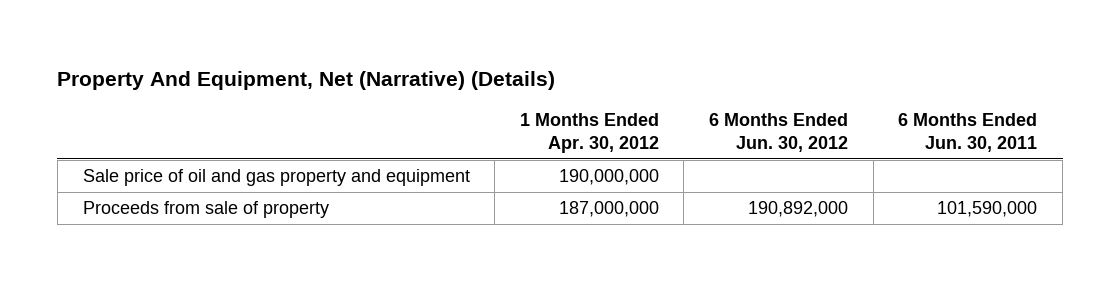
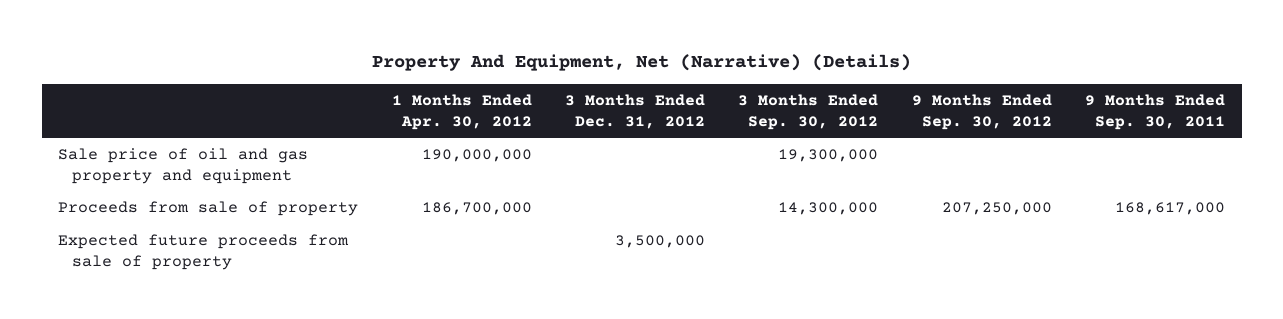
- | 1 Months Ended Apr. 30, 2012 | 6 Months Ended Jun. 30, 2012 | 6 Months Ended Jun. 30, 2011
+ | 1 Months Ended Apr. 30, 2012 | 3 Months Ended Dec. 31, 2012 | 3 Months Ended Sep. 30, 2012 | 9 Months Ended Sep. 30, 2012 | 9 Months Ended Sep. 30, 2011
- Proceeds from sale of property | 187,000,000 | 190,892,000 | 101,590,000
+ Proceeds from sale of property | 186,700,000 | | 14,300,000 | 207,250,000 | 168,617,000
+ Expected future proceeds from sale of property | | 3,500,000 | | |

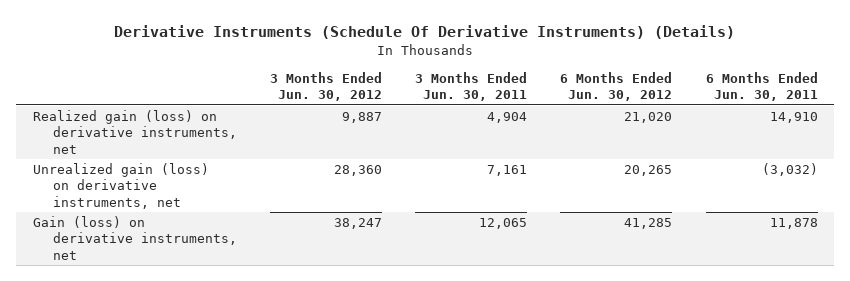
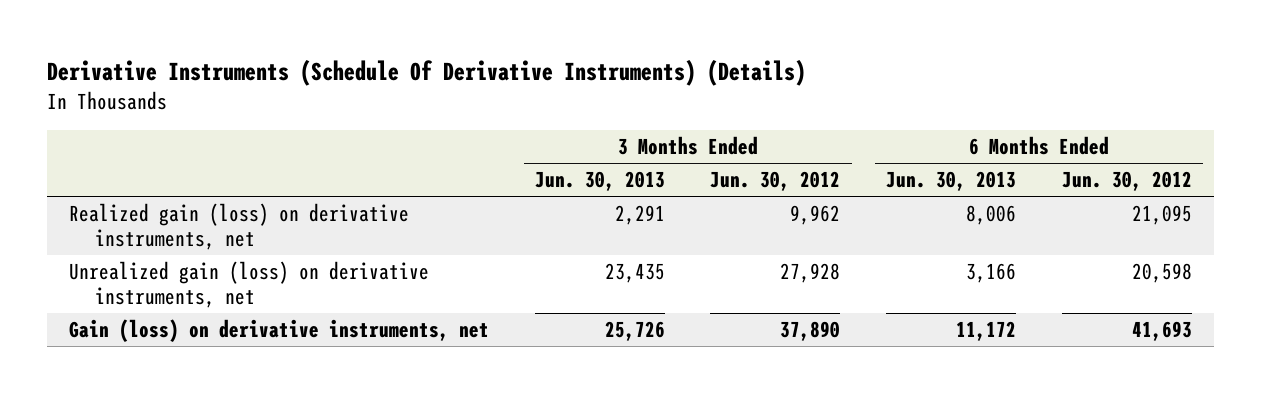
- | 3 Months Ended Jun. 30, 2012 | 3 Months Ended Jun. 30, 2011 | 6 Months Ended Jun. 30, 2012 | 6 Months Ended Jun. 30, 2011
+ | 3 Months Ended Jun. 30, 2013 | 3 Months Ended Jun. 30, 2012 | 6 Months Ended Jun. 30, 2013 | 6 Months Ended Jun. 30, 2012
- Realized gain (loss) on derivative instruments, net | 9,887 | 4,904 | 21,020 | 14,910
- Unrealized gain (loss) on derivative instruments, net | 28,360 | 7,161 | 20,265 | (3,032)
- Gain (loss) on derivative instruments, net | 38,247 | 12,065 | 41,285 | 11,878
+ Realized gain (loss) on derivative instruments, net | 2,291 | 9,962 | 8,006 | 21,095
+ Unrealized gain (loss) on derivative instruments, net | 23,435 | 27,928 | 3,166 | 20,598
+ Gain (loss) on derivative instruments, net | 25,726 | 37,890 | 11,172 | 41,693

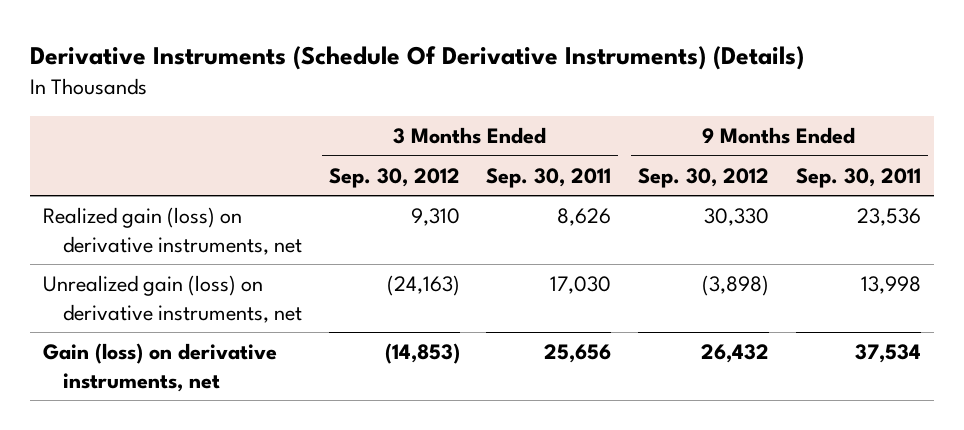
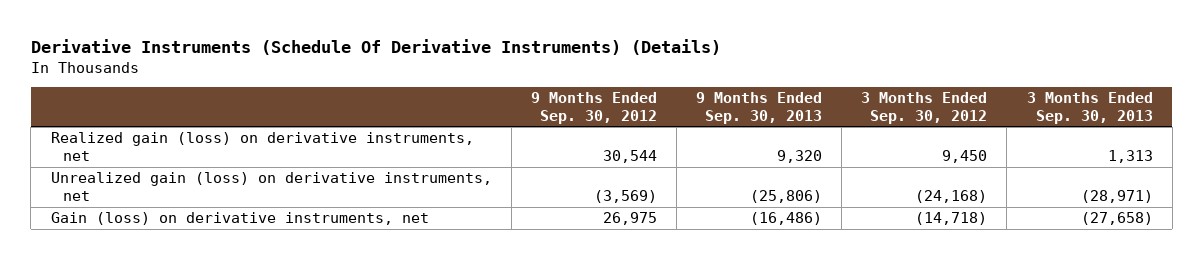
- | 3 Months Ended Sep. 30, 2012 | 3 Months Ended Sep. 30, 2011 | 9 Months Ended Sep. 30, 2012 | 9 Months Ended Sep. 30, 2011
+ | 9 Months Ended Sep. 30, 2012 | 9 Months Ended Sep. 30, 2013 | 3 Months Ended Sep. 30, 2012 | 3 Months Ended Sep. 30, 2013
- Realized gain (loss) on derivative instruments, net | 9,310 | 8,626 | 30,330 | 23,536
- Unrealized gain (loss) on derivative instruments, net | (24,163) | 17,030 | (3,898) | 13,998
- Gain (loss) on derivative instruments, net | (14,853) | 25,656 | 26,432 | 37,534
+ Realized gain (loss) on derivative instruments, net | 30,544 | 9,320 | 9,450 | 1,313
+ Unrealized gain (loss) on derivative instruments, net | (3,569) | (25,806) | (24,168) | (28,971)
+ Gain (loss) on derivative instruments, net | 26,975 | (16,486) | (14,718) | (27,658)

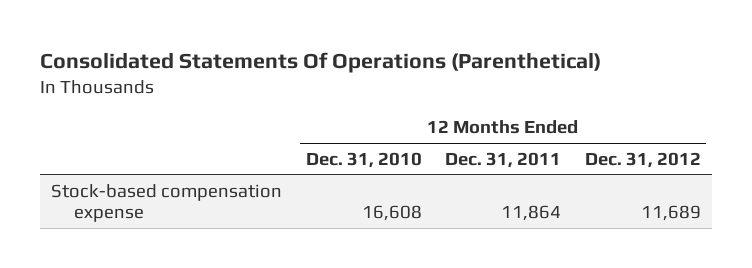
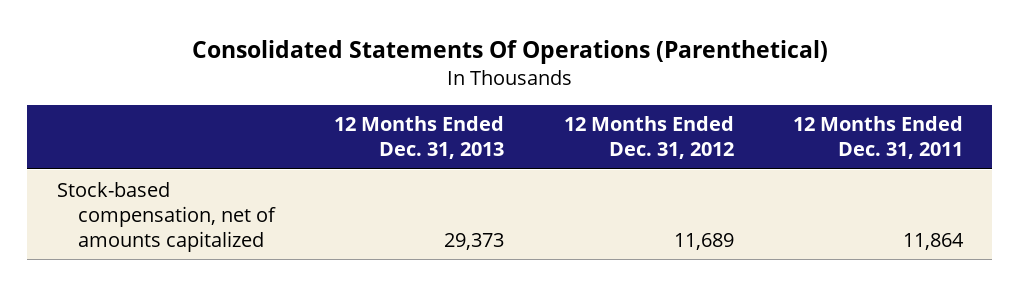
- | 12 Months Ended Dec. 31, 2010 | 12 Months Ended Dec. 31, 2011 | 12 Months Ended Dec. 31, 2012
+ | 12 Months Ended Dec. 31, 2013 | 12 Months Ended Dec. 31, 2012 | 12 Months Ended Dec. 31, 2011
- Stock-based compensation expense | 16,608 | 11,864 | 11,689
+ Stock-based compensation, net of amounts capitalized | 29,373 | 11,689 | 11,864

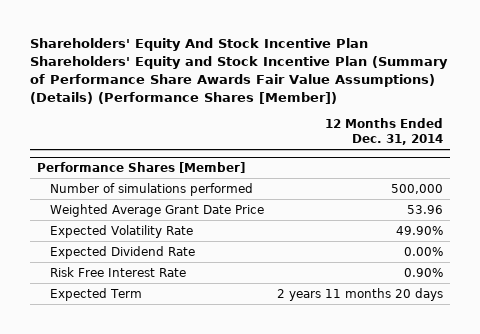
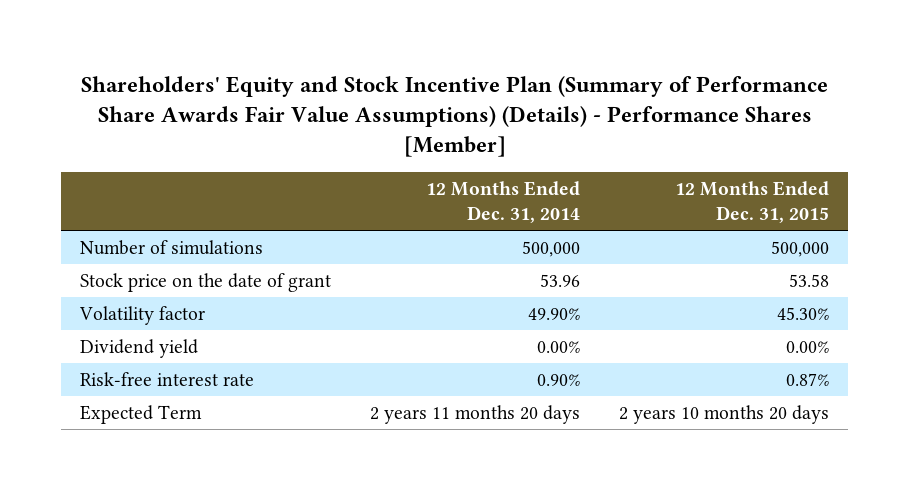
- Shareholders' Equity And Stock Incentive Plan Shareholders' Equity and Stock Incentive Plan (Summary of Performance Share Awards Fair Value Assumptions) (Details) (Performance Shares [Member])
+ Shareholders' Equity and Stock Incentive Plan (Summary of Performance Share Awards Fair Value Assumptions) (Details) - Performance Shares [Member]
- | 12 Months Ended Dec. 31, 2014
+ | 12 Months Ended Dec. 31, 2014 | 12 Months Ended Dec. 31, 2015
- Performance Shares [Member]
- Number of simulations performed | 500,000
- Weighted Average Grant Date Price | 53.96
- Expected Volatility Rate | 49.90%
- Expected Dividend Rate | 0.00%
- Risk Free Interest Rate | 0.90%
+ Number of simulations | 500,000 | 500,000
+ Stock price on the date of grant | 53.96 | 53.58
+ Volatility factor | 49.90% | 45.30%
+ Dividend yield | 0.00% | 0.00%
+ Risk-free interest rate | 0.90% | 0.87%

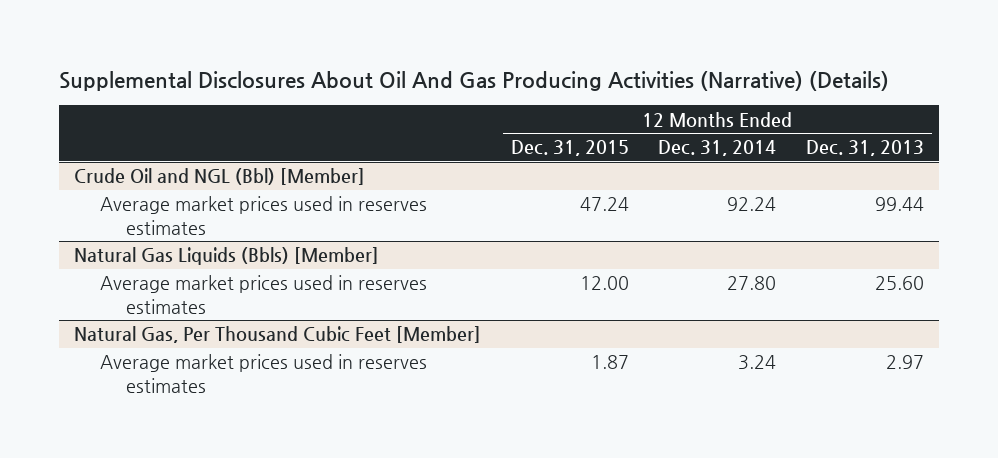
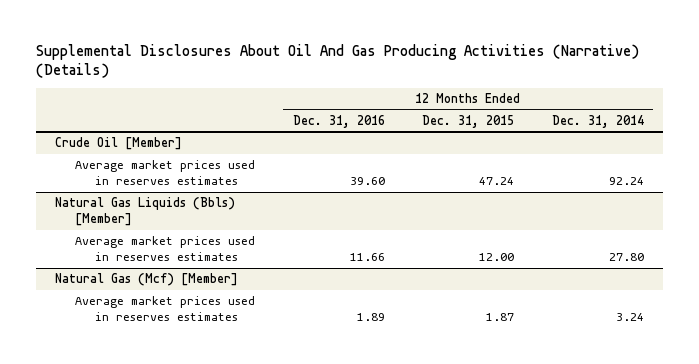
- | 12 Months Ended Dec. 31, 2015 | 12 Months Ended Dec. 31, 2014 | 12 Months Ended Dec. 31, 2013
+ | 12 Months Ended Dec. 31, 2016 | 12 Months Ended Dec. 31, 2015 | 12 Months Ended Dec. 31, 2014
- Crude Oil and NGL (Bbl) [Member]
+ Crude Oil [Member]
- Natural Gas, Per Thousand Cubic Feet [Member]
+ Natural Gas (Mcf) [Member]

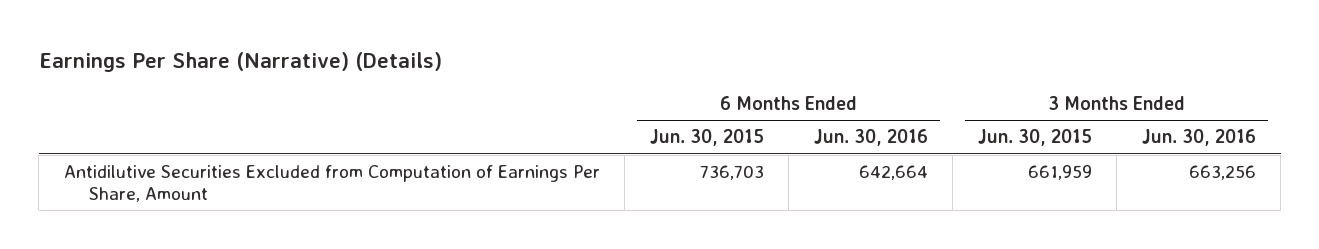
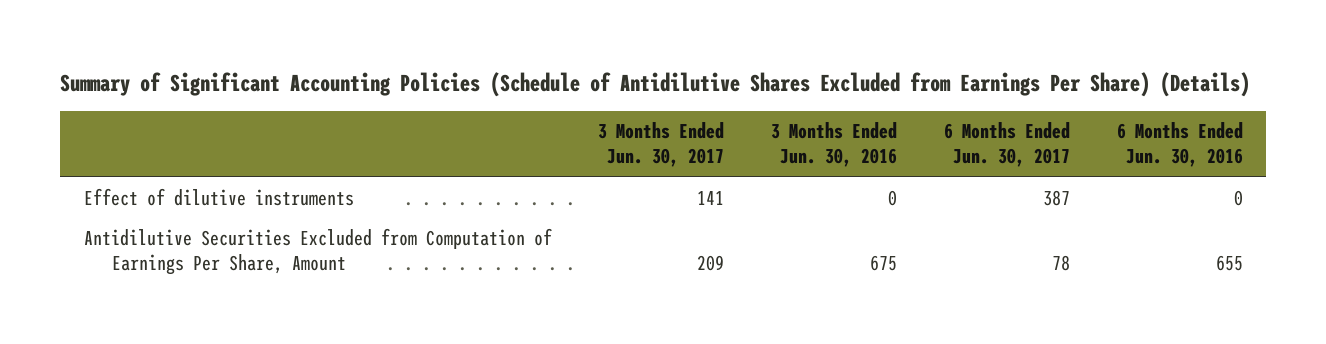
- Earnings Per Share (Narrative) (Details)
+ Summary of Significant Accounting Policies (Schedule of Antidilutive Shares Excluded from Earnings Per Share) (Details)
- | 6 Months Ended Jun. 30, 2015 | 6 Months Ended Jun. 30, 2016 | 3 Months Ended Jun. 30, 2015 | 3 Months Ended Jun. 30, 2016
+ | 3 Months Ended Jun. 30, 2017 | 3 Months Ended Jun. 30, 2016 | 6 Months Ended Jun. 30, 2017 | 6 Months Ended Jun. 30, 2016
- Antidilutive Securities Excluded from Computation of Earnings Per Share, Amount | 736,703 | 642,664 | 661,959 | 663,256
+ Effect of dilutive instruments | 141 | 0 | 387 | 0
+ Antidilutive Securities Excluded from Computation of Earnings Per Share, Amount | 209 | 675 | 78 | 655

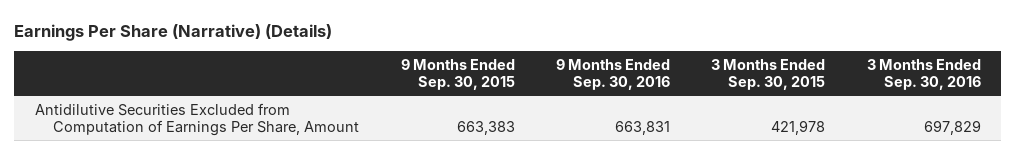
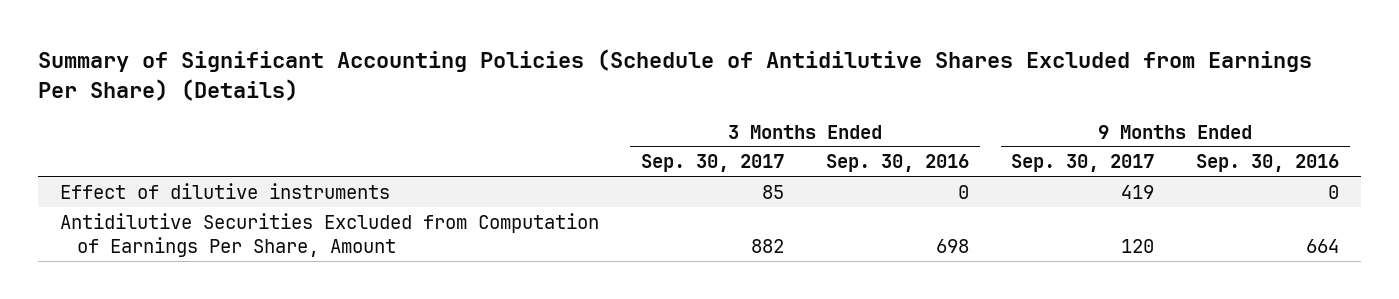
- Earnings Per Share (Narrative) (Details)
+ Summary of Significant Accounting Policies (Schedule of Antidilutive Shares Excluded from Earnings Per Share) (Details)
- | 9 Months Ended Sep. 30, 2015 | 9 Months Ended Sep. 30, 2016 | 3 Months Ended Sep. 30, 2015 | 3 Months Ended Sep. 30, 2016
+ | 3 Months Ended Sep. 30, 2017 | 3 Months Ended Sep. 30, 2016 | 9 Months Ended Sep. 30, 2017 | 9 Months Ended Sep. 30, 2016
- Antidilutive Securities Excluded from Computation of Earnings Per Share, Amount | 663,383 | 663,831 | 421,978 | 697,829
+ Effect of dilutive instruments | 85 | 0 | 419 | 0
+ Antidilutive Securities Excluded from Computation of Earnings Per Share, Amount | 882 | 698 | 120 | 664

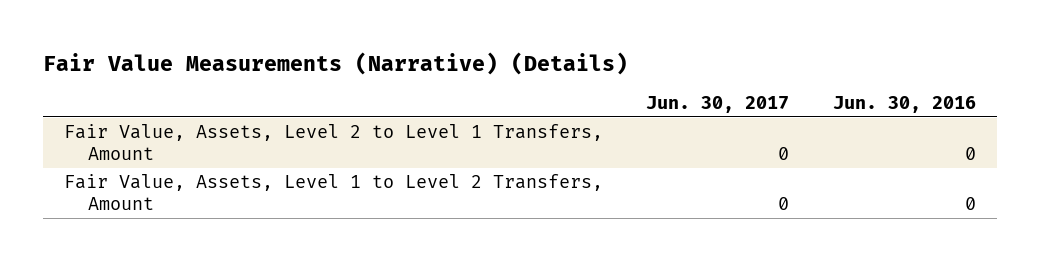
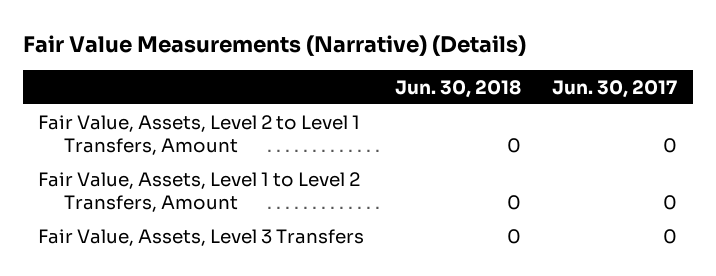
- | Jun. 30, 2017 | Jun. 30, 2016
+ | Jun. 30, 2018 | Jun. 30, 2017
+ Fair Value, Assets, Level 3 Transfers | 0 | 0

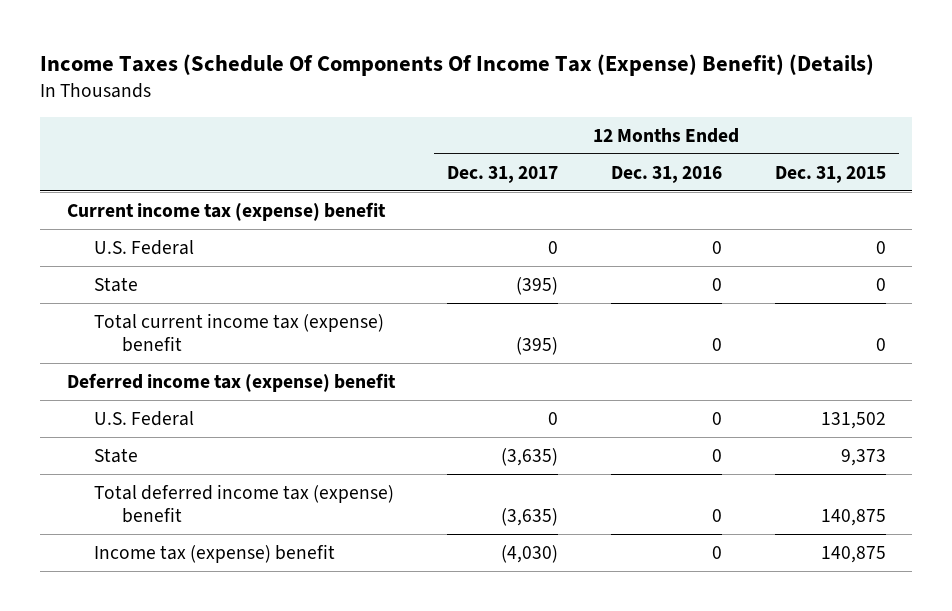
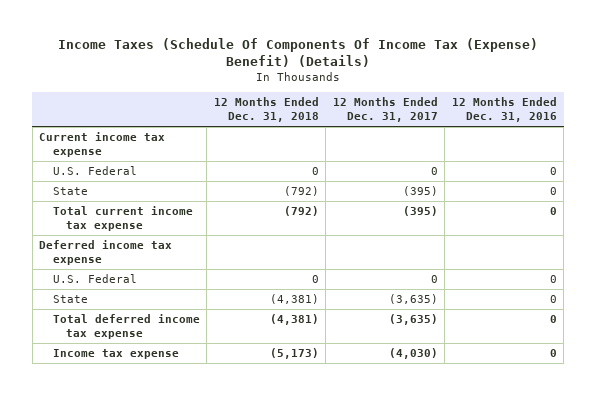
- | 12 Months Ended Dec. 31, 2017 | 12 Months Ended Dec. 31, 2016 | 12 Months Ended Dec. 31, 2015
+ | 12 Months Ended Dec. 31, 2018 | 12 Months Ended Dec. 31, 2017 | 12 Months Ended Dec. 31, 2016
- Current income tax (expense) benefit
+ Current income tax expense
- Total current income tax (expense) benefit | (395) | 0 | 0
- Deferred income tax (expense) benefit
+ Total current income tax expense | (792) | (395) | 0
+ Deferred income tax expense
- Total deferred income tax (expense) benefit | (3,635) | 0 | 140,875
- Income tax (expense) benefit | (4,030) | 0 | 140,875
+ Total deferred income tax expense | (4,381) | (3,635) | 0
+ Income tax expense | (5,173) | (4,030) | 0

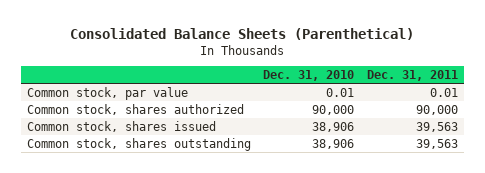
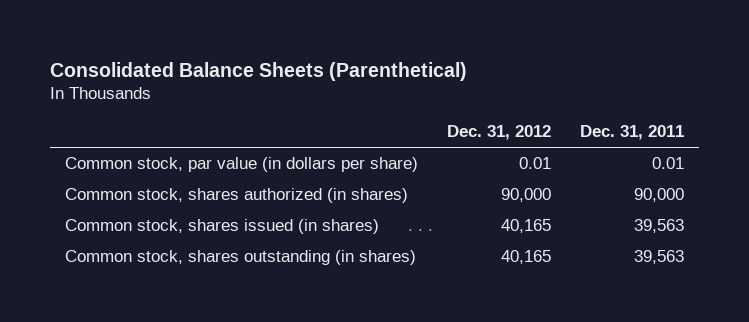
- | Dec. 31, 2010 | Dec. 31, 2011
+ | Dec. 31, 2012 | Dec. 31, 2011
- Common stock, par value | 0.01 | 0.01
- Common stock, shares authorized | 90,000 | 90,000
- Common stock, shares issued | 38,906 | 39,563
- Common stock, shares outstanding | 38,906 | 39,563
+ Common stock, par value (in dollars per share) | 0.01 | 0.01
+ Common stock, shares authorized (in shares) | 90,000 | 90,000
+ Common stock, shares issued (in shares) | 40,165 | 39,563
+ Common stock, shares outstanding (in shares) | 40,165 | 39,563

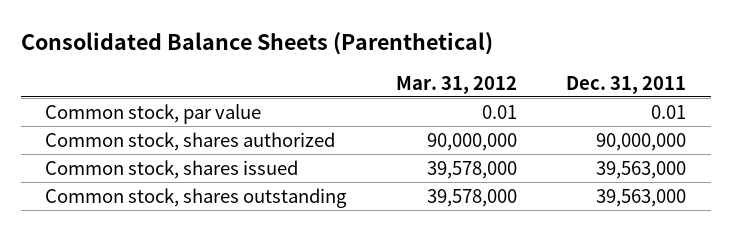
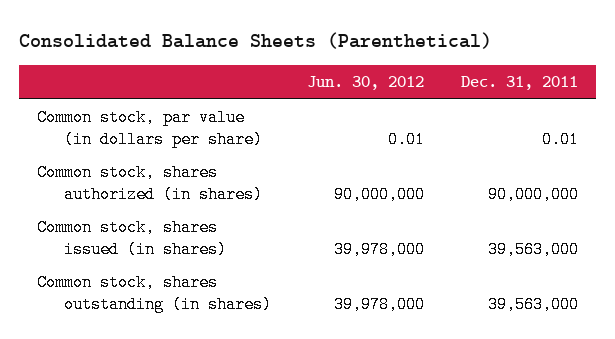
- | Mar. 31, 2012 | Dec. 31, 2011
+ | Jun. 30, 2012 | Dec. 31, 2011
- Common stock, par value | 0.01 | 0.01
- Common stock, shares authorized | 90,000,000 | 90,000,000
- Common stock, shares issued | 39,578,000 | 39,563,000
- Common stock, shares outstanding | 39,578,000 | 39,563,000
+ Common stock, par value (in dollars per share) | 0.01 | 0.01
+ Common stock, shares authorized (in shares) | 90,000,000 | 90,000,000
+ Common stock, shares issued (in shares) | 39,978,000 | 39,563,000
+ Common stock, shares outstanding (in shares) | 39,978,000 | 39,563,000

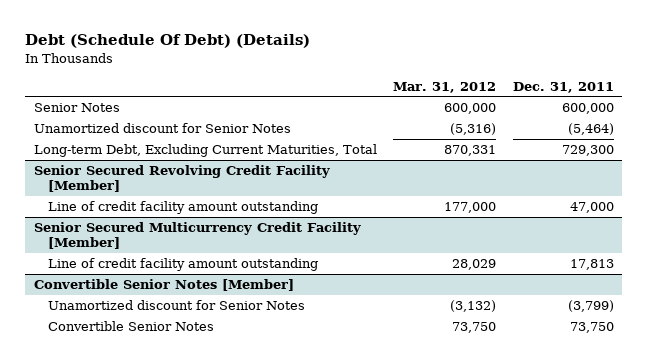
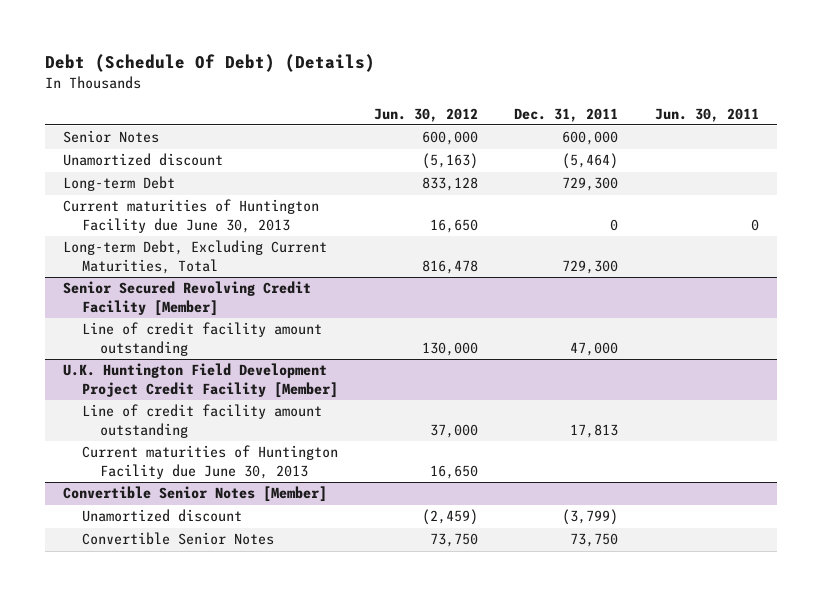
- | Mar. 31, 2012 | Dec. 31, 2011
+ | Jun. 30, 2012 | Dec. 31, 2011 | Jun. 30, 2011
- Unamortized discount for Senior Notes | (5,316) | (5,464)
+ Unamortized discount | (5,163) | (5,464) |
+ Long-term Debt | 833,128 | 729,300 |
+ Current maturities of Huntington Facility due June 30, 2013 | 16,650 | 0 | 0
- Senior Secured Multicurrency Credit Facility [Member]
+ U.K. Huntington Field Development Project Credit Facility [Member]
+ Current maturities of Huntington Facility due June 30, 2013 | 16,650 | |
@ Convertible Senior Notes [Member]
- Unamortized discount for Senior Notes | (3,132) | (3,799)
+ Unamortized discount | (2,459) | (3,799) |

